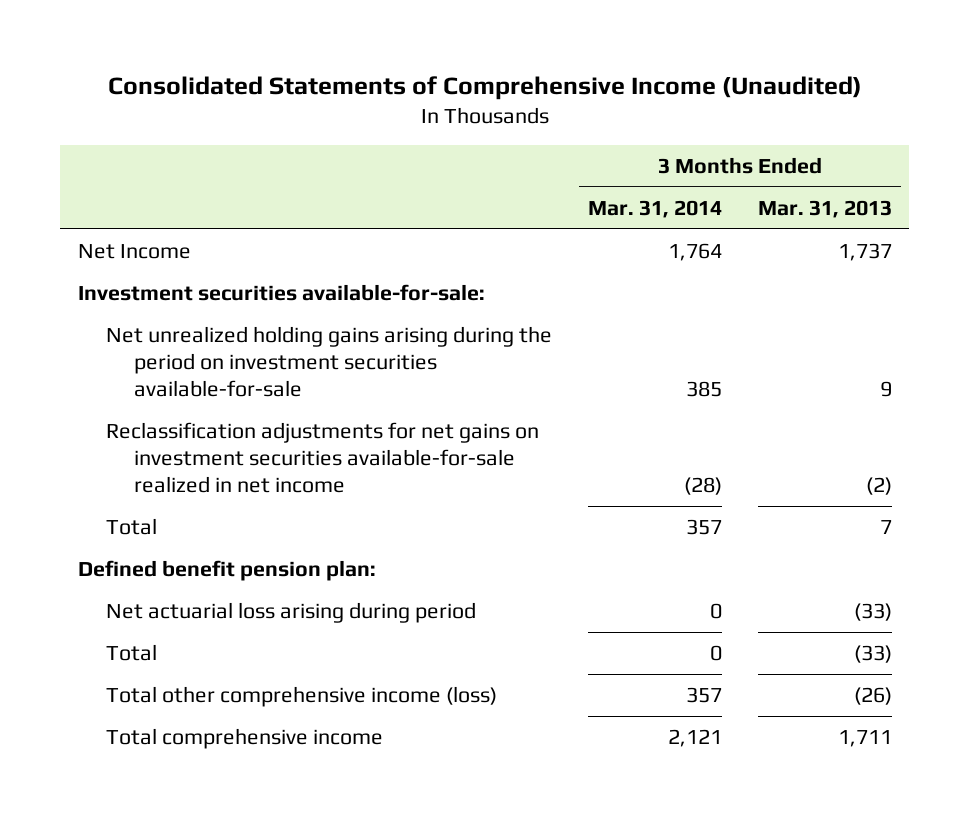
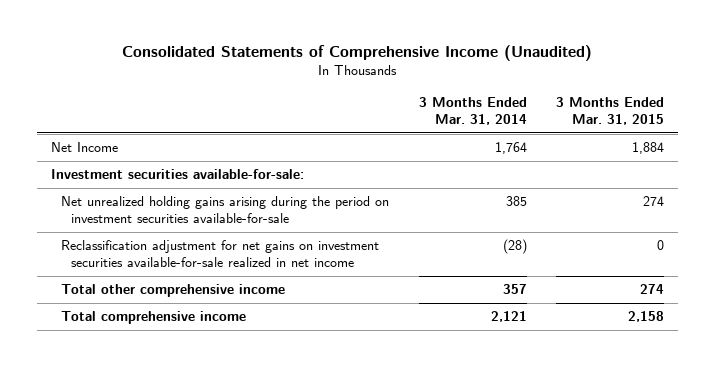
- | 3 Months Ended Mar. 31, 2014 | 3 Months Ended Mar. 31, 2013
+ | 3 Months Ended Mar. 31, 2014 | 3 Months Ended Mar. 31, 2015
- Reclassification adjustments for net gains on investment securities available-for-sale realized in net income | (28) | (2)
- Total | 357 | 7
- Defined benefit pension plan:
- Net actuarial loss arising during period | 0 | (33)
- Total | 0 | (33)
- Total other comprehensive income (loss) | 357 | (26)
+ Reclassification adjustment for net gains on investment securities available-for-sale realized in net income | (28) | 0
+ Total other comprehensive income | 357 | 274

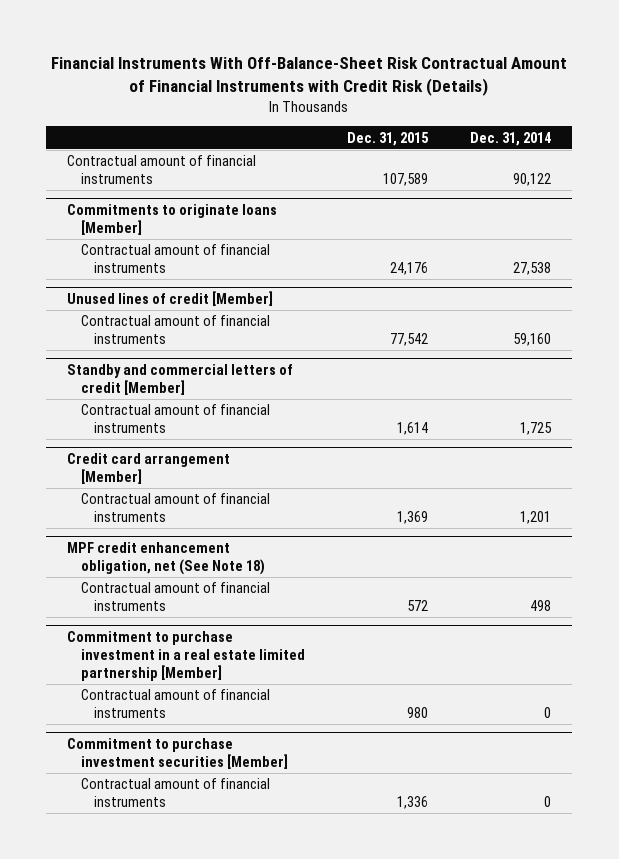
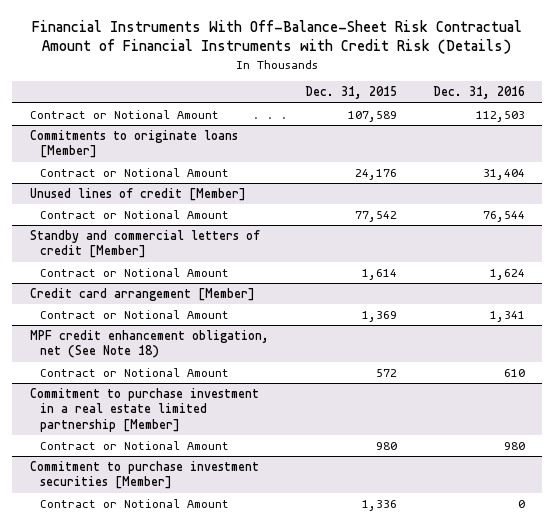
- | Dec. 31, 2015 | Dec. 31, 2014
+ | Dec. 31, 2015 | Dec. 31, 2016
- Contractual amount of financial instruments | 107,589 | 90,122
+ Contract or Notional Amount | 107,589 | 112,503
@ Commitments to originate loans [Member]
- Contractual amount of financial instruments | 24,176 | 27,538
+ Contract or Notional Amount | 24,176 | 31,404
@ Unused lines of credit [Member]
- Contractual amount of financial instruments | 77,542 | 59,160
+ Contract or Notional Amount | 77,542 | 76,544
@ Standby and commercial letters of credit [Member]
- Contractual amount of financial instruments | 1,614 | 1,725
+ Contract or Notional Amount | 1,614 | 1,624
@ Credit card arrangement [Member]
- Contractual amount of financial instruments | 1,369 | 1,201
+ Contract or Notional Amount | 1,369 | 1,341
@ MPF credit enhancement obligation, net (See Note 18)
- Contractual amount of financial instruments | 572 | 498
+ Contract or Notional Amount | 572 | 610
@ Commitment to purchase investment in a real estate limited partnership [Member]
- Contractual amount of financial instruments | 980 | 0
+ Contract or Notional Amount | 980 | 980
@ Commitment to purchase investment securities [Member]
- Contractual amount of financial instruments | 1,336 | 0
+ Contract or Notional Amount | 1,336 | 0

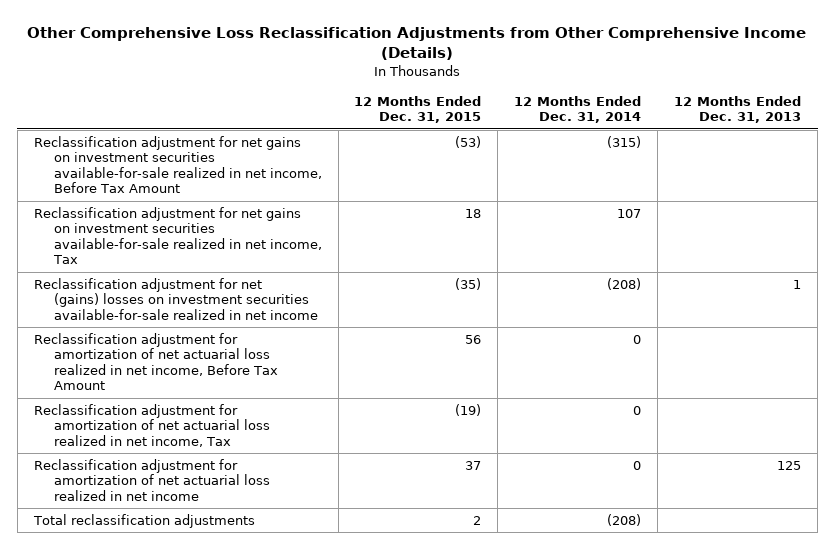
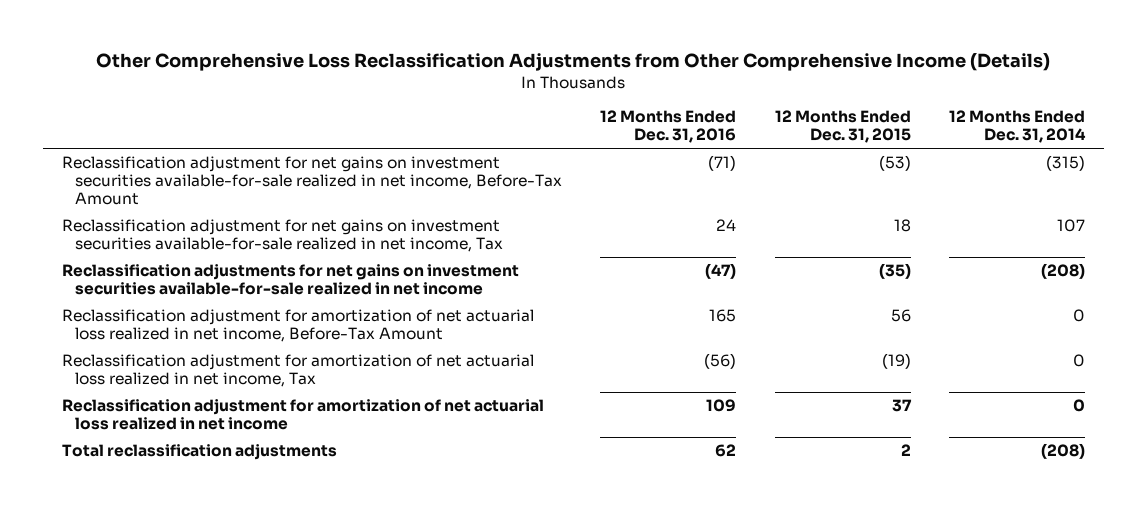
- | 12 Months Ended Dec. 31, 2015 | 12 Months Ended Dec. 31, 2014 | 12 Months Ended Dec. 31, 2013
+ | 12 Months Ended Dec. 31, 2016 | 12 Months Ended Dec. 31, 2015 | 12 Months Ended Dec. 31, 2014
- Reclassification adjustment for net gains on investment securities available-for-sale realized in net income, Before Tax Amount | (53) | (315) |
+ Reclassification adjustment for net gains on investment securities available-for-sale realized in net income, Before-Tax Amount | (71) | (53) | (315)
- Reclassification adjustment for net (gains) losses on investment securities available-for-sale realized in net income | (35) | (208) | 1
- Reclassification adjustment for amortization of net actuarial loss realized in net income, Before Tax Amount | 56 | 0 |
+ Reclassification adjustments for net gains on investment securities available-for-sale realized in net income | (47) | (35) | (208)
+ Reclassification adjustment for amortization of net actuarial loss realized in net income, Before-Tax Amount | 165 | 56 | 0

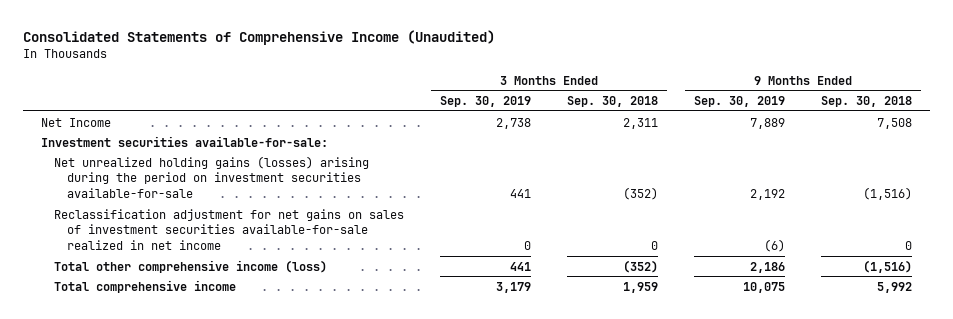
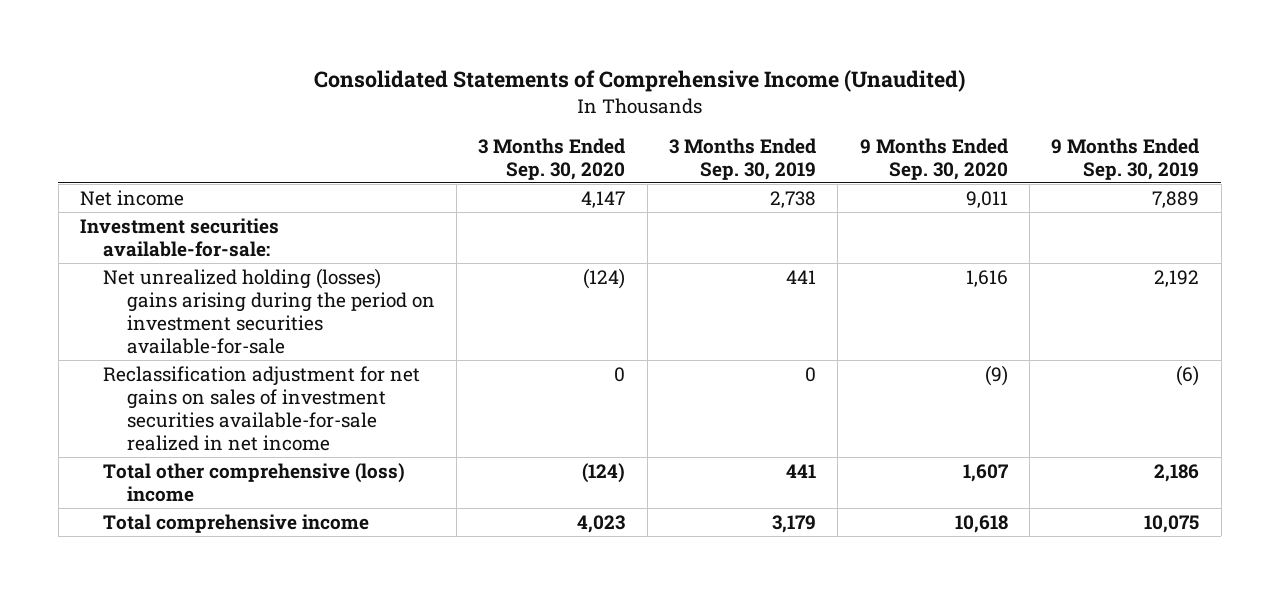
- | 3 Months Ended Sep. 30, 2019 | 3 Months Ended Sep. 30, 2018 | 9 Months Ended Sep. 30, 2019 | 9 Months Ended Sep. 30, 2018
+ | 3 Months Ended Sep. 30, 2020 | 3 Months Ended Sep. 30, 2019 | 9 Months Ended Sep. 30, 2020 | 9 Months Ended Sep. 30, 2019
- Net Income | 2,738 | 2,311 | 7,889 | 7,508
+ Net income | 4,147 | 2,738 | 9,011 | 7,889
- Net unrealized holding gains (losses) arising during the period on investment securities available-for-sale | 441 | (352) | 2,192 | (1,516)
+ Net unrealized holding (losses) gains arising during the period on investment securities available-for-sale | (124) | 441 | 1,616 | 2,192
- Total other comprehensive income (loss) | 441 | (352) | 2,186 | (1,516)
+ Total other comprehensive (loss) income | (124) | 441 | 1,607 | 2,186

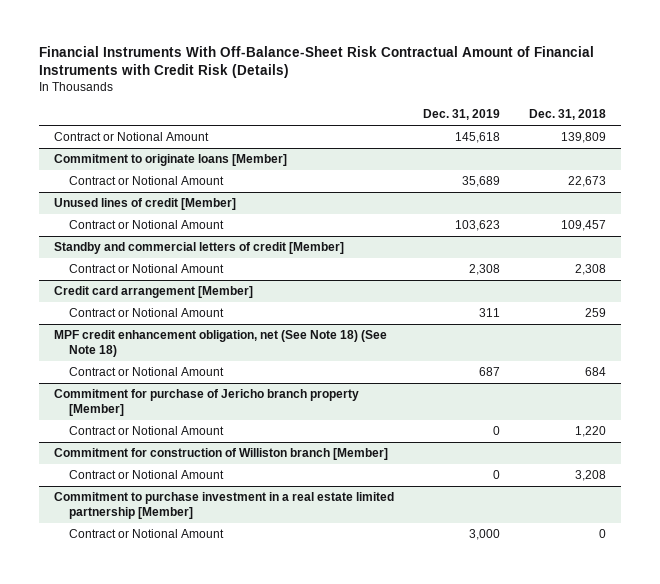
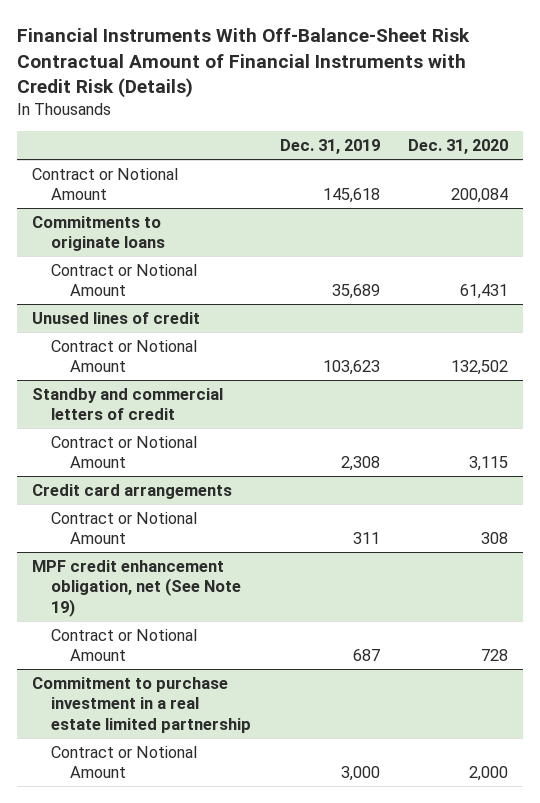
- | Dec. 31, 2019 | Dec. 31, 2018
+ | Dec. 31, 2019 | Dec. 31, 2020
- Commitment to originate loans [Member]
+ Commitments to originate loans
- Unused lines of credit [Member]
+ Unused lines of credit
- Standby and commercial letters of credit [Member]
+ Standby and commercial letters of credit
- Credit card arrangement [Member]
+ Credit card arrangements
- MPF credit enhancement obligation, net (See Note 18) (See Note 18)
+ MPF credit enhancement obligation, net (See Note 19)
- Commitment for purchase of Jericho branch property [Member]
- Contract or Notional Amount | 0 | 1,220
- Commitment for construction of Williston branch [Member]
- Contract or Notional Amount | 0 | 3,208
- Commitment to purchase investment in a real estate limited partnership [Member]
+ Commitment to purchase investment in a real estate limited partnership

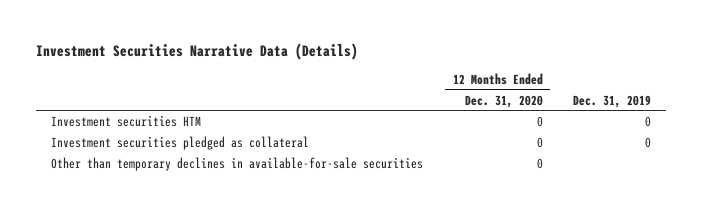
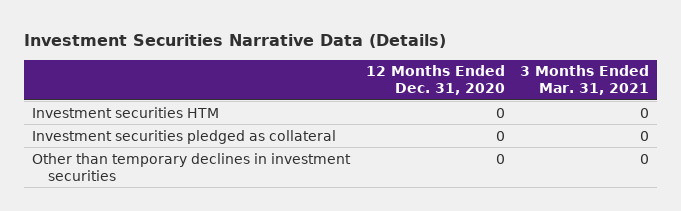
- | 12 Months Ended Dec. 31, 2020 | Dec. 31, 2019
+ | 12 Months Ended Dec. 31, 2020 | 3 Months Ended Mar. 31, 2021
- Other than temporary declines in available-for-sale securities | 0 |
+ Other than temporary declines in investment securities | 0 | 0

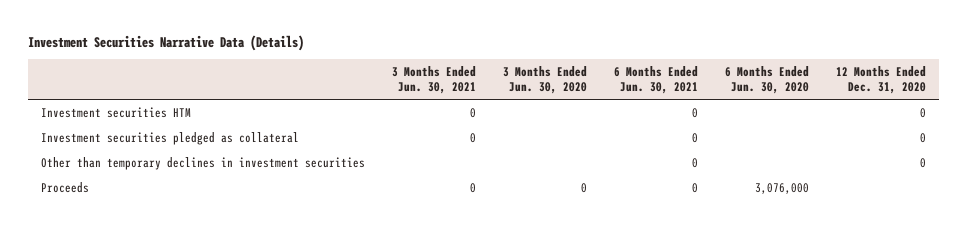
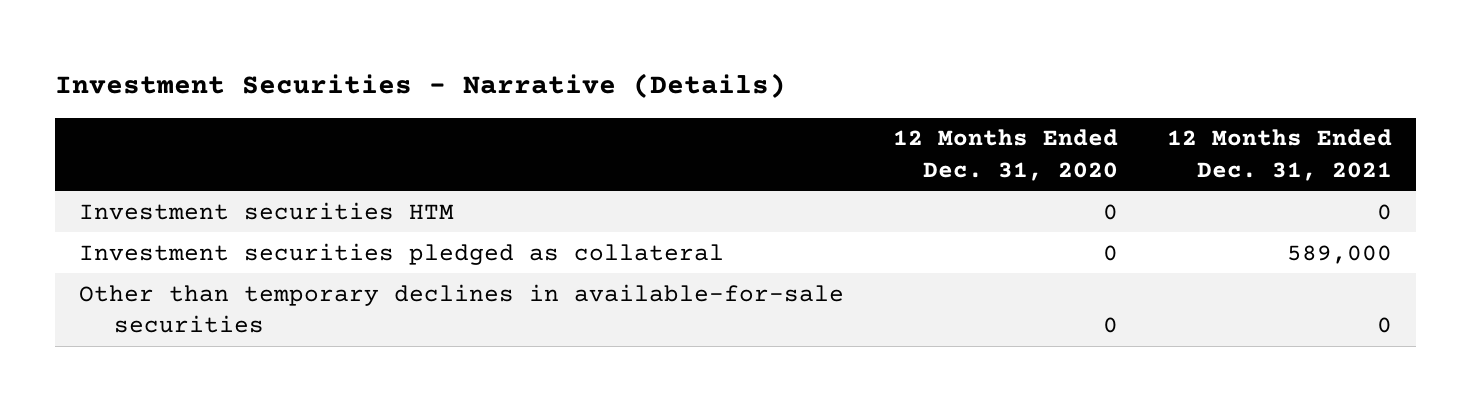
- Investment Securities Narrative Data (Details)
+ Investment Securities - Narrative (Details)
- | 3 Months Ended Jun. 30, 2021 | 3 Months Ended Jun. 30, 2020 | 6 Months Ended Jun. 30, 2021 | 6 Months Ended Jun. 30, 2020 | 12 Months Ended Dec. 31, 2020
+ | 12 Months Ended Dec. 31, 2020 | 12 Months Ended Dec. 31, 2021
- Other than temporary declines in investment securities | | | 0 | | 0
- Proceeds | 0 | 0 | 0 | 3,076,000 |
+ Other than temporary declines in available-for-sale securities | 0 | 0

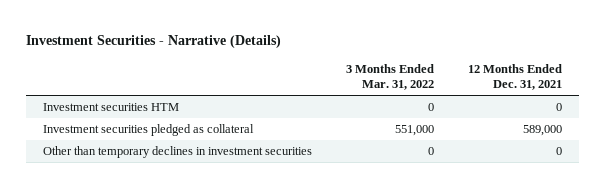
- | 12 Months Ended Dec. 31, 2020 | 12 Months Ended Dec. 31, 2021
+ | 3 Months Ended Mar. 31, 2022 | 12 Months Ended Dec. 31, 2021
- Other than temporary declines in available-for-sale securities | 0 | 0
+ Other than temporary declines in investment securities | 0 | 0

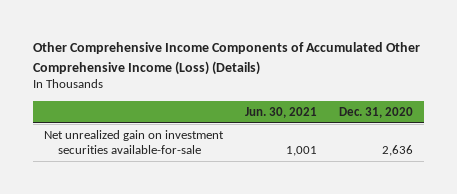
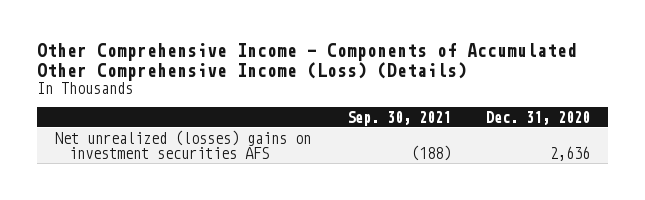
- Other Comprehensive Income Components of Accumulated Other Comprehensive Income (Loss) (Details)
+ Other Comprehensive Income - Components of Accumulated Other Comprehensive Income (Loss) (Details)
- | Jun. 30, 2021 | Dec. 31, 2020
+ | Sep. 30, 2021 | Dec. 31, 2020
- Net unrealized gain on investment securities available-for-sale | 1,001 | 2,636
+ Net unrealized (losses) gains on investment securities AFS | (188) | 2,636

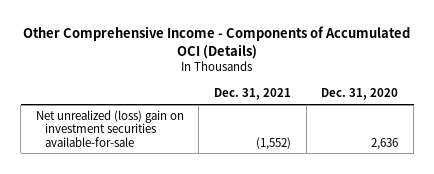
- Other Comprehensive Income - Components of Accumulated Other Comprehensive Income (Loss) (Details)
+ Other Comprehensive Income - Components of Accumulated OCI (Details)
- | Sep. 30, 2021 | Dec. 31, 2020
+ | Dec. 31, 2021 | Dec. 31, 2020
- Net unrealized (losses) gains on investment securities AFS | (188) | 2,636
+ Net unrealized (loss) gain on investment securities available-for-sale | (1,552) | 2,636

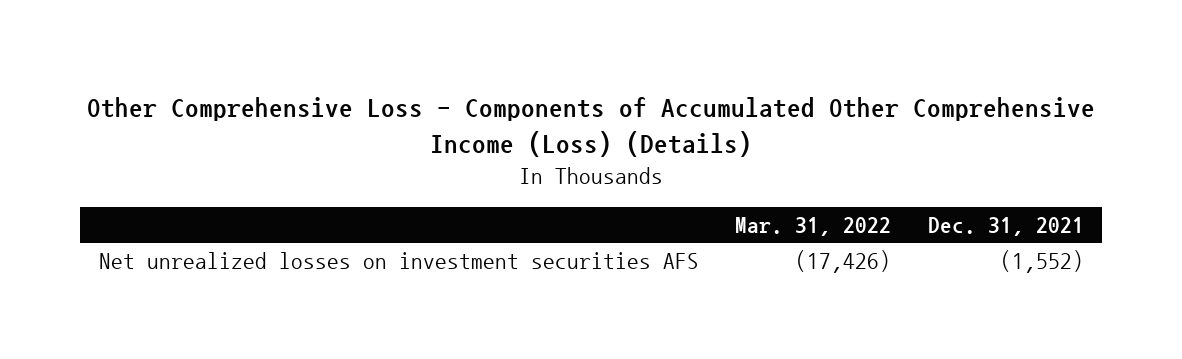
- Other Comprehensive Income - Components of Accumulated OCI (Details)
+ Other Comprehensive Loss - Components of Accumulated Other Comprehensive Income (Loss) (Details)
- | Dec. 31, 2021 | Dec. 31, 2020
+ | Mar. 31, 2022 | Dec. 31, 2021
- Net unrealized (loss) gain on investment securities available-for-sale | (1,552) | 2,636
+ Net unrealized losses on investment securities AFS | (17,426) | (1,552)

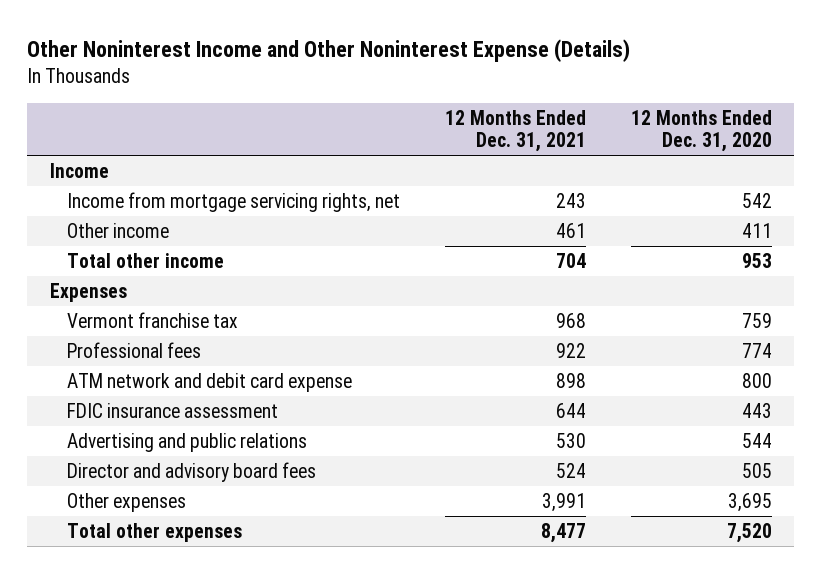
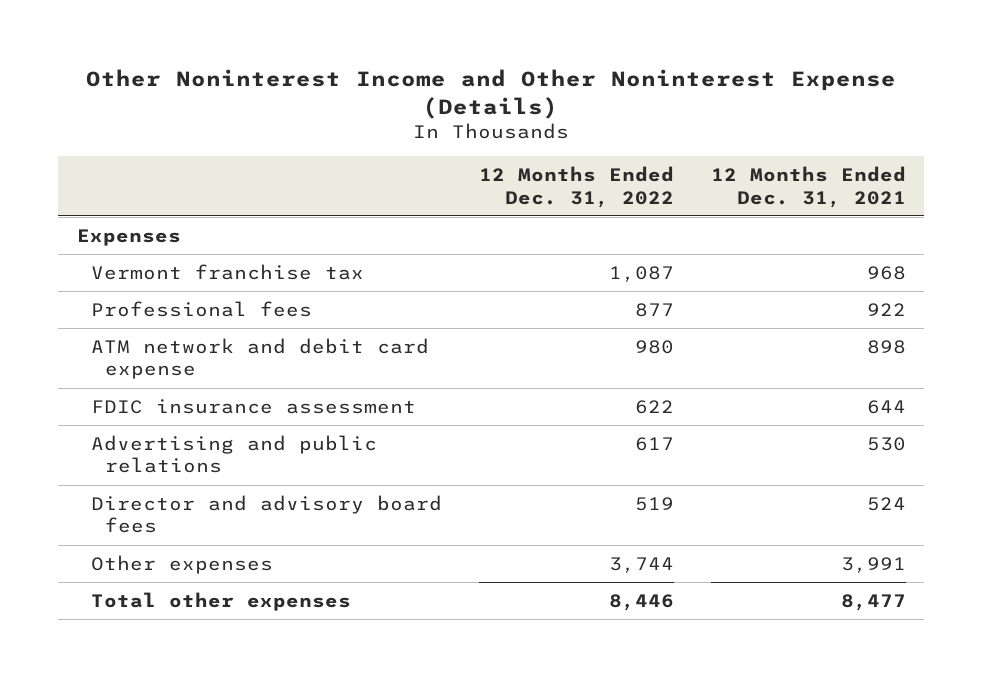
- | 12 Months Ended Dec. 31, 2021 | 12 Months Ended Dec. 31, 2020
+ | 12 Months Ended Dec. 31, 2022 | 12 Months Ended Dec. 31, 2021
- Income
- Income from mortgage servicing rights, net | 243 | 542
- Other income | 461 | 411
- Total other income | 704 | 953

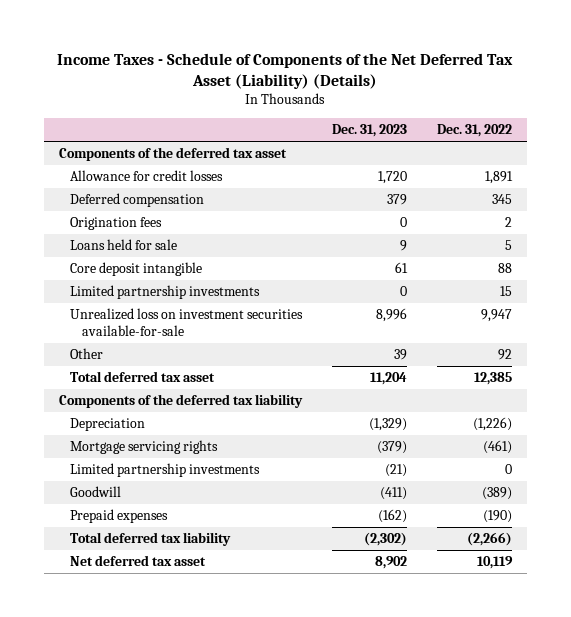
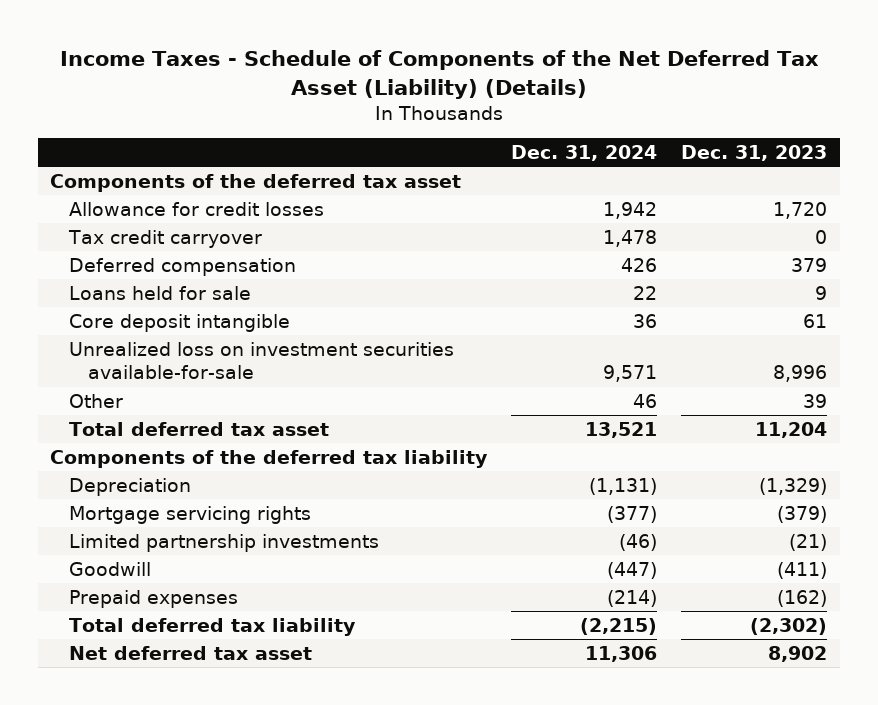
- | Dec. 31, 2023 | Dec. 31, 2022
+ | Dec. 31, 2024 | Dec. 31, 2023
+ Tax credit carryover | 1,478 | 0
- Origination fees | 0 | 2
- Limited partnership investments | 0 | 15

